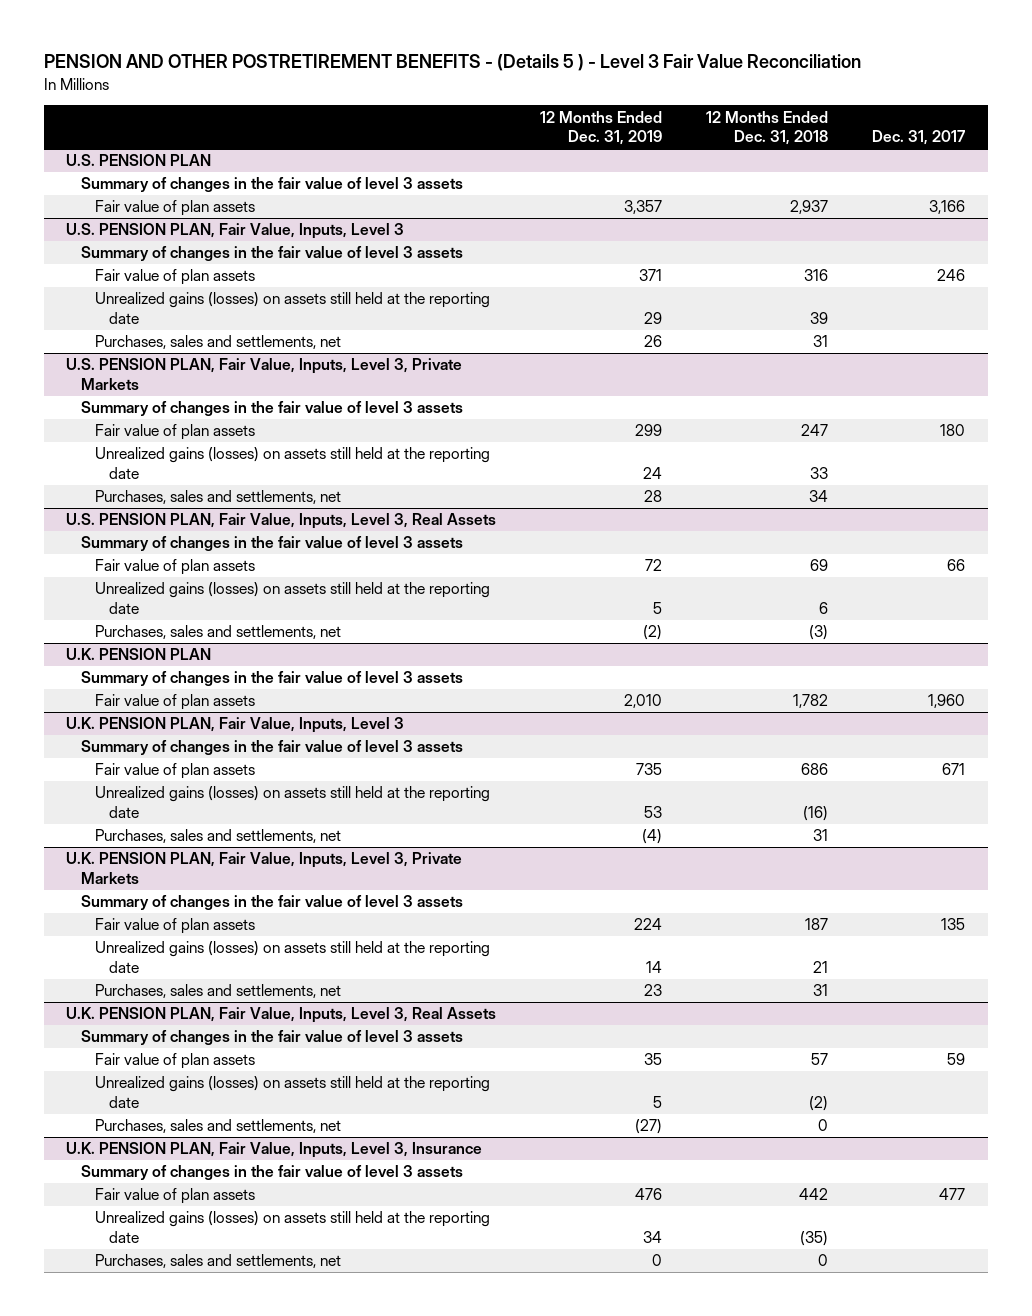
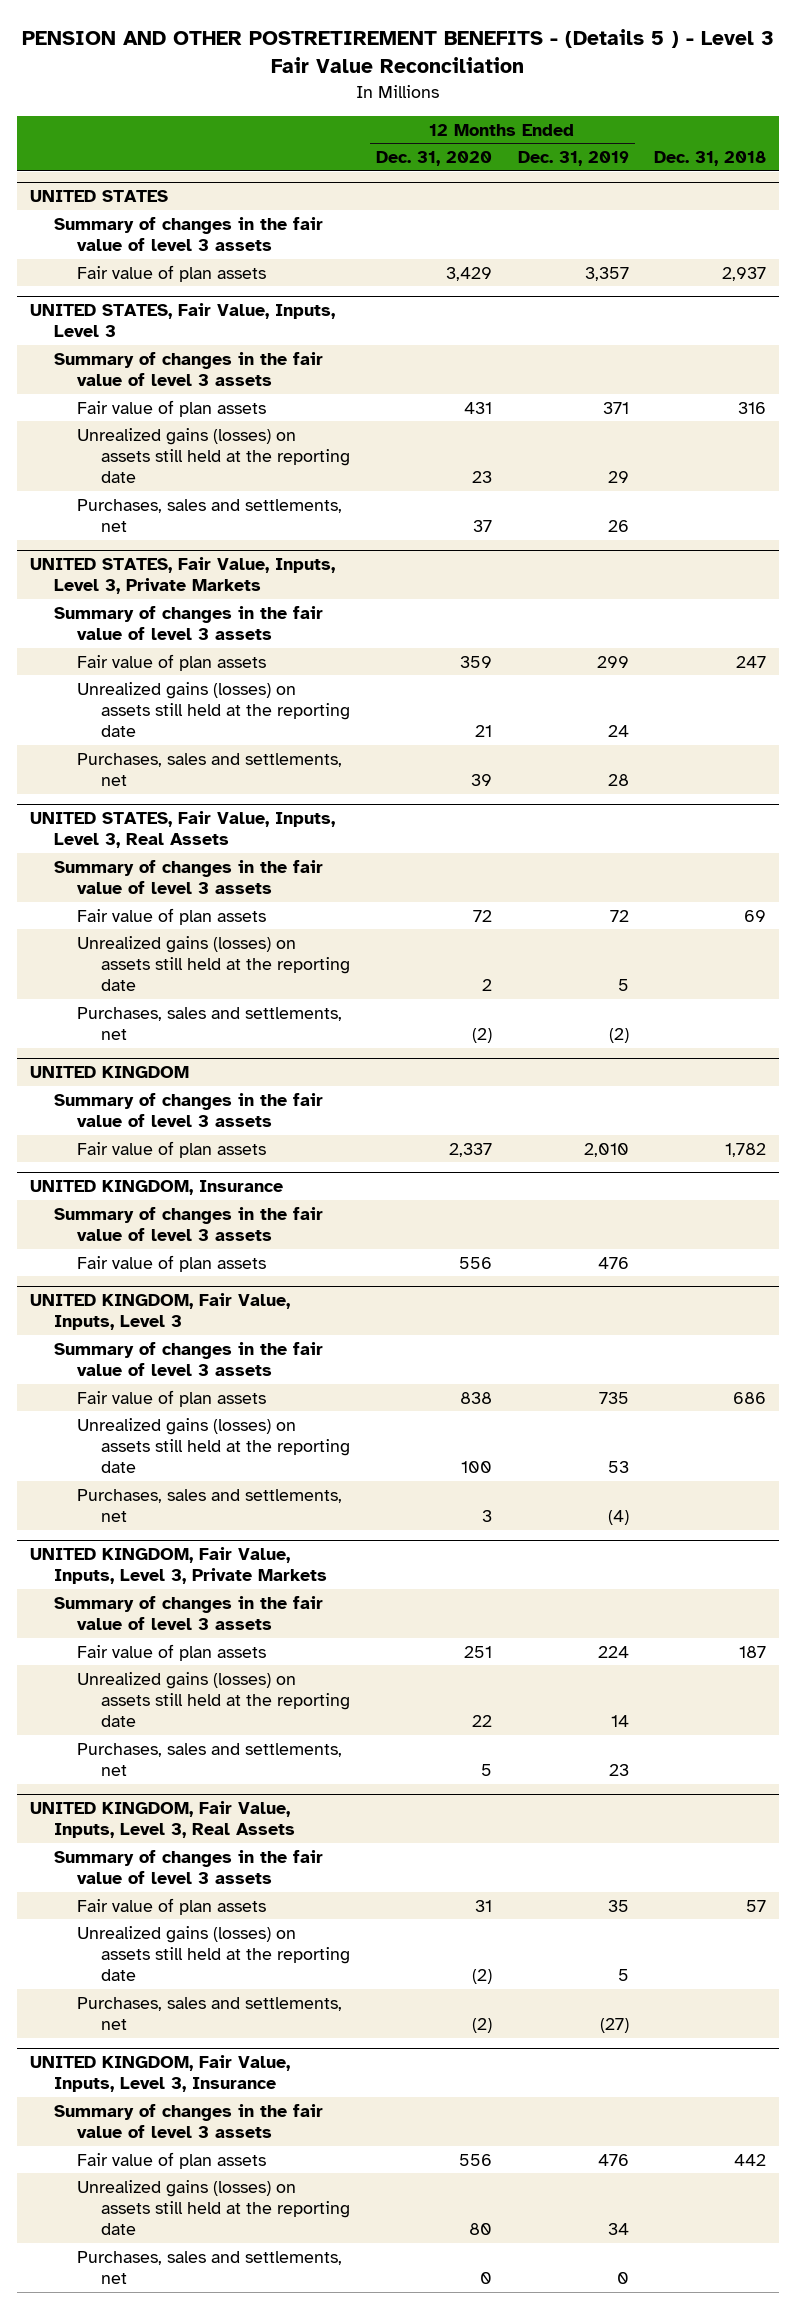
- | 12 Months Ended Dec. 31, 2019 | 12 Months Ended Dec. 31, 2018 | Dec. 31, 2017
+ | 12 Months Ended Dec. 31, 2020 | 12 Months Ended Dec. 31, 2019 | Dec. 31, 2018
- U.S. PENSION PLAN
+ UNITED STATES
- U.S. PENSION PLAN, Fair Value, Inputs, Level 3
+ UNITED STATES, Fair Value, Inputs, Level 3
- U.S. PENSION PLAN, Fair Value, Inputs, Level 3, Private Markets
+ UNITED STATES, Fair Value, Inputs, Level 3, Private Markets
- U.S. PENSION PLAN, Fair Value, Inputs, Level 3, Real Assets
+ UNITED STATES, Fair Value, Inputs, Level 3, Real Assets
- U.K. PENSION PLAN
+ UNITED KINGDOM
- U.K. PENSION PLAN, Fair Value, Inputs, Level 3
+ UNITED KINGDOM, Insurance
+ Fair value of plan assets | 556 | 476 |
+ UNITED KINGDOM, Fair Value, Inputs, Level 3
+ Summary of changes in the fair value of level 3 assets
- U.K. PENSION PLAN, Fair Value, Inputs, Level 3, Private Markets
+ UNITED KINGDOM, Fair Value, Inputs, Level 3, Private Markets
- U.K. PENSION PLAN, Fair Value, Inputs, Level 3, Real Assets
+ UNITED KINGDOM, Fair Value, Inputs, Level 3, Real Assets
- U.K. PENSION PLAN, Fair Value, Inputs, Level 3, Insurance
+ UNITED KINGDOM, Fair Value, Inputs, Level 3, Insurance

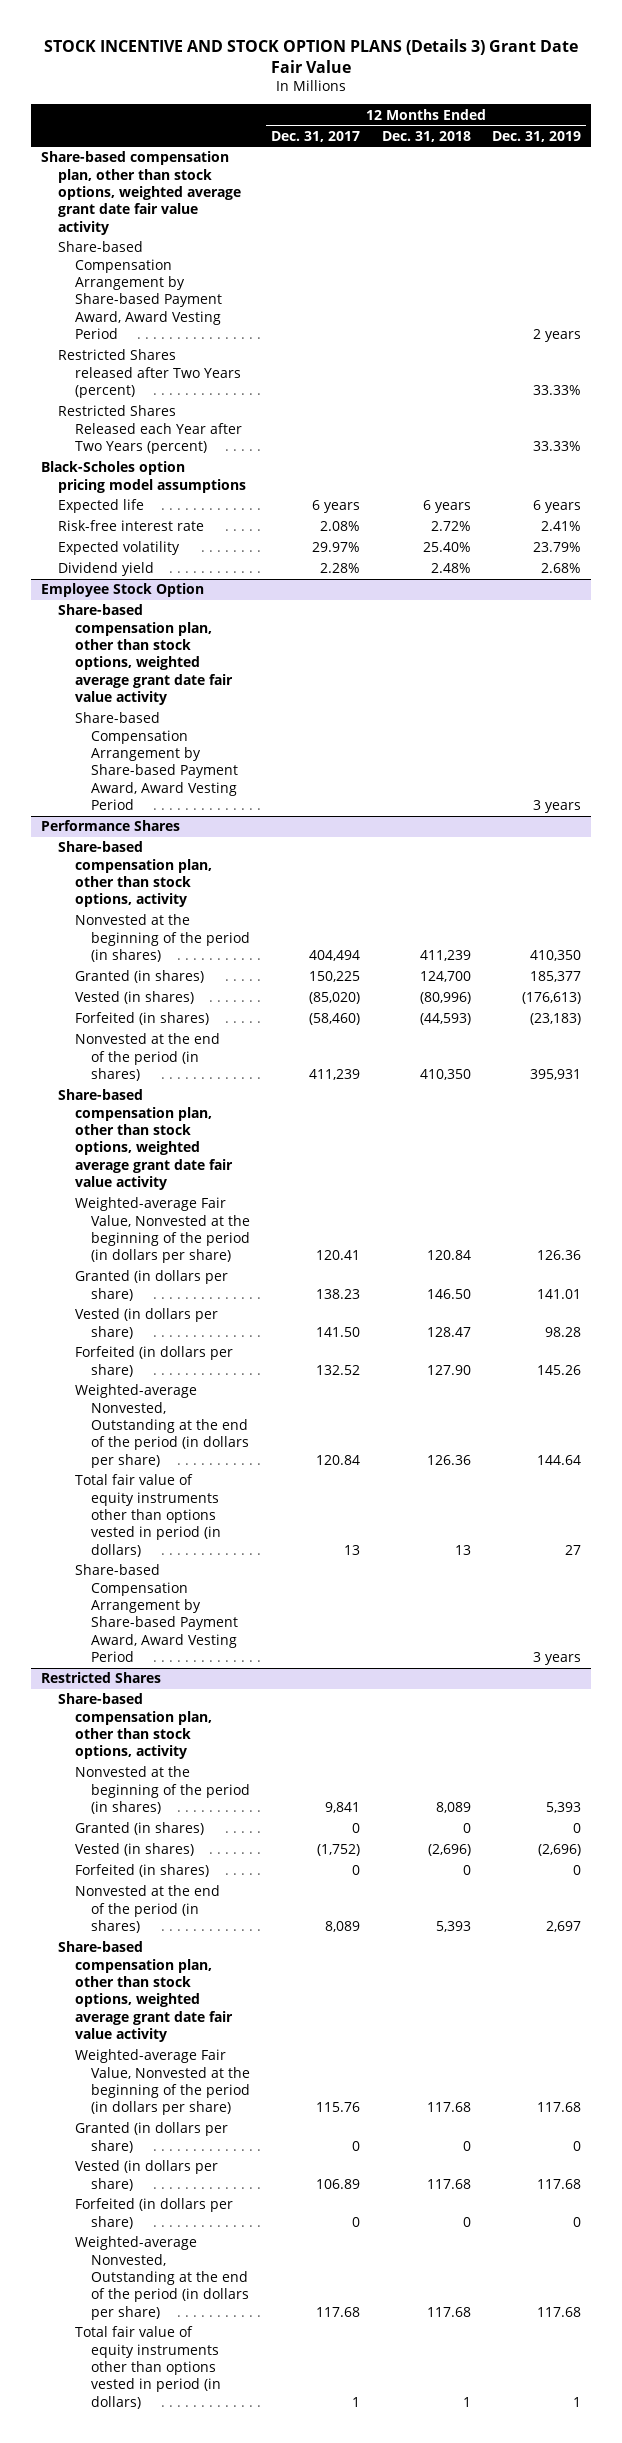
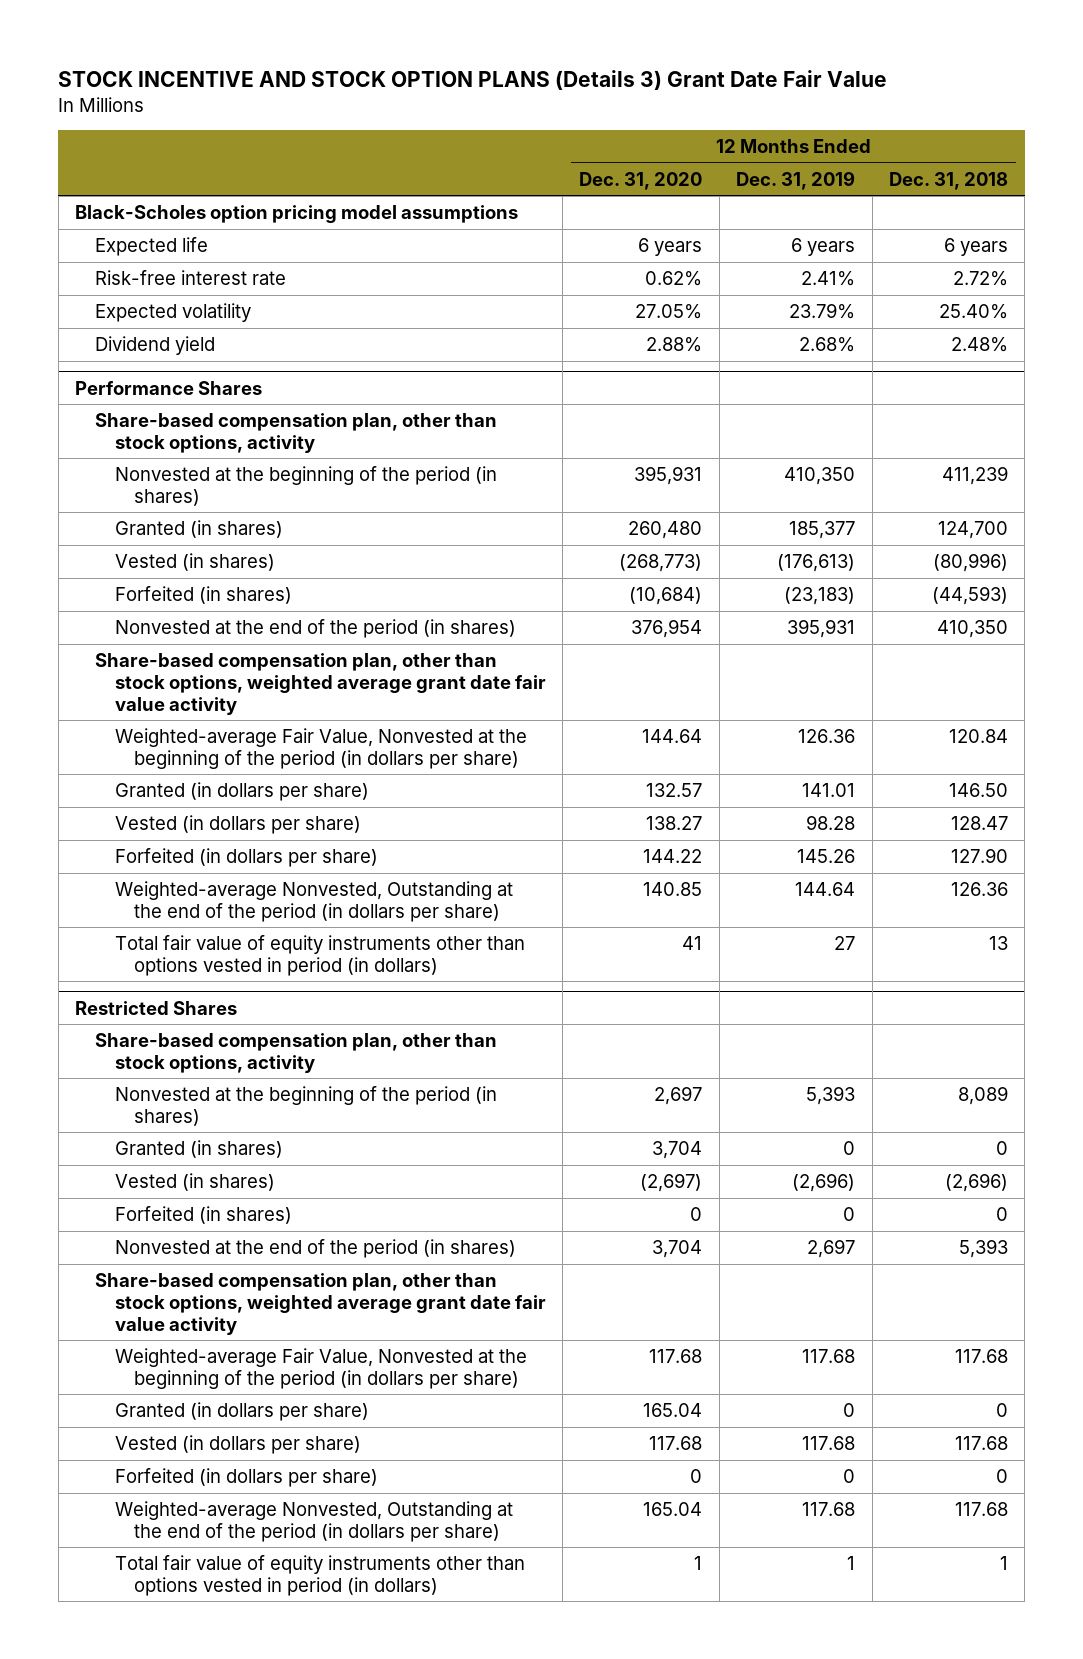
- | 12 Months Ended Dec. 31, 2017 | 12 Months Ended Dec. 31, 2018 | 12 Months Ended Dec. 31, 2019
+ | 12 Months Ended Dec. 31, 2020 | 12 Months Ended Dec. 31, 2019 | 12 Months Ended Dec. 31, 2018
- Share-based compensation plan, other than stock options, weighted average grant date fair value activity
- Share-based Compensation Arrangement by Share-based Payment Award, Award Vesting Period | | | 2 years
- Restricted Shares released after Two Years (percent) | | | 33.33%
- Restricted Shares Released each Year after Two Years (percent) | | | 33.33%
- Employee Stock Option
- Share-based compensation plan, other than stock options, weighted average grant date fair value activity
- Share-based Compensation Arrangement by Share-based Payment Award, Award Vesting Period | | | 3 years
@ Performance Shares
- Share-based Compensation Arrangement by Share-based Payment Award, Award Vesting Period | | | 3 years

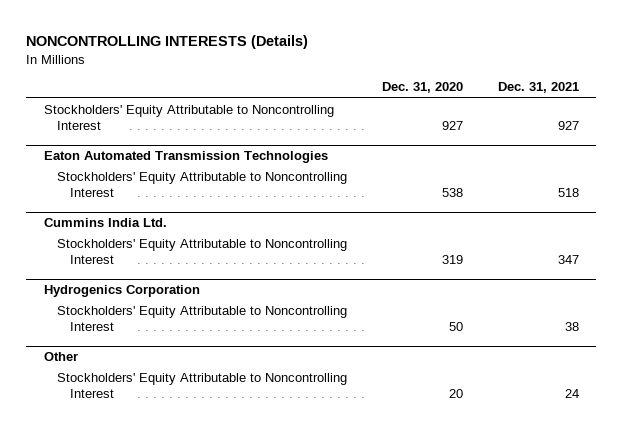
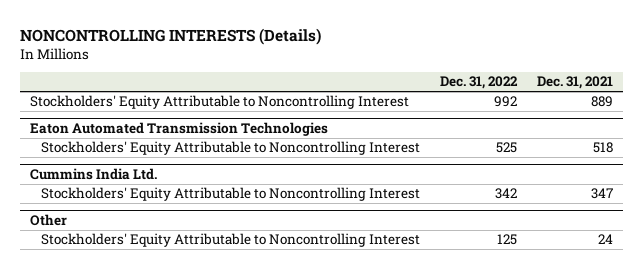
- | Dec. 31, 2020 | Dec. 31, 2021
+ | Dec. 31, 2022 | Dec. 31, 2021
- Stockholders' Equity Attributable to Noncontrolling Interest | 927 | 927
+ Stockholders' Equity Attributable to Noncontrolling Interest | 992 | 889
- Hydrogenics Corporation
- Stockholders' Equity Attributable to Noncontrolling Interest | 50 | 38

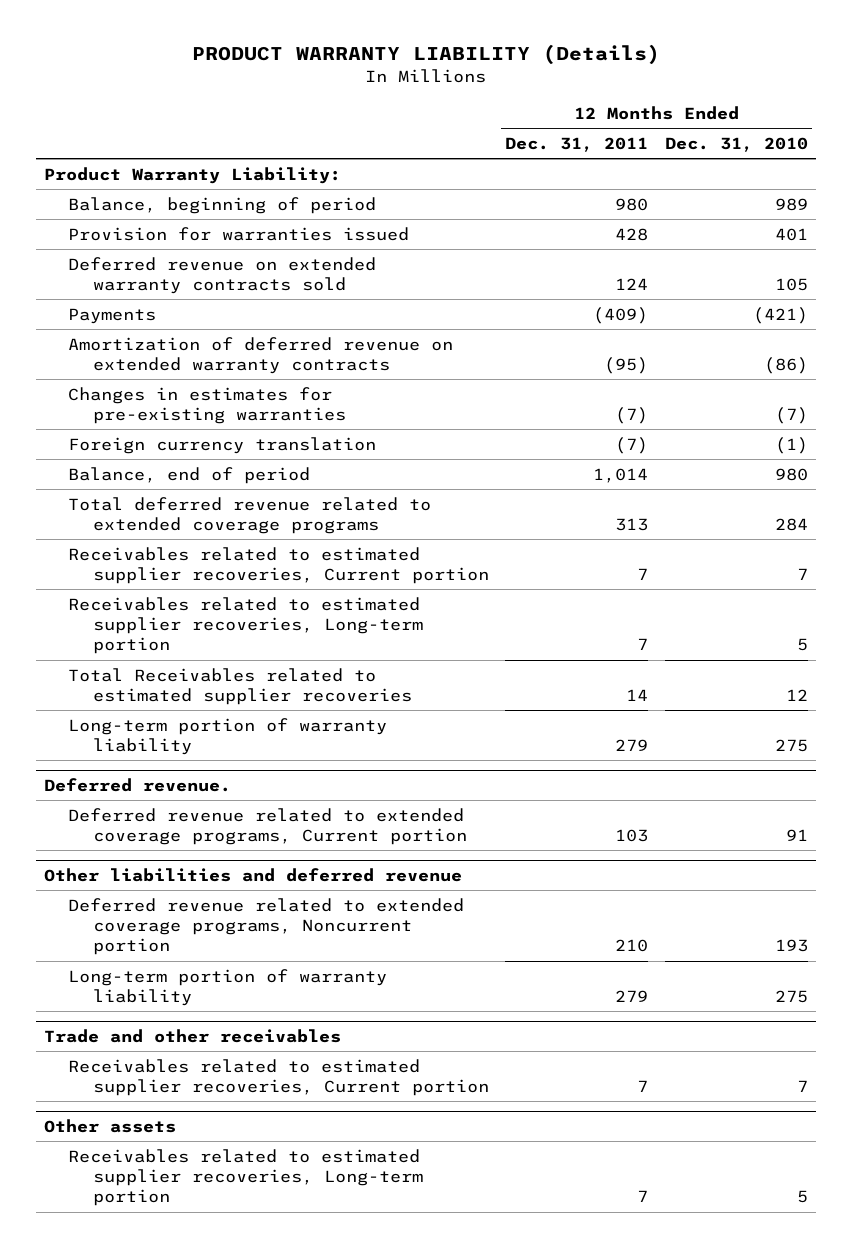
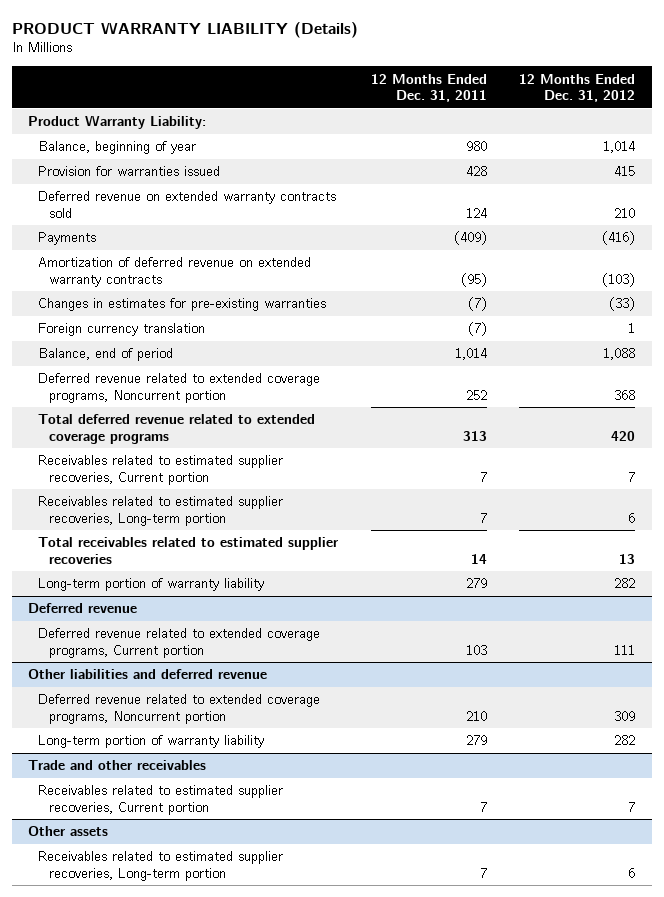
- | 12 Months Ended Dec. 31, 2011 | 12 Months Ended Dec. 31, 2010
+ | 12 Months Ended Dec. 31, 2011 | 12 Months Ended Dec. 31, 2012
- Balance, beginning of period | 980 | 989
+ Balance, beginning of year | 980 | 1,014
+ Deferred revenue related to extended coverage programs, Noncurrent portion | 252 | 368
- Total Receivables related to estimated supplier recoveries | 14 | 12
+ Total receivables related to estimated supplier recoveries | 14 | 13
- Deferred revenue.
+ Deferred revenue

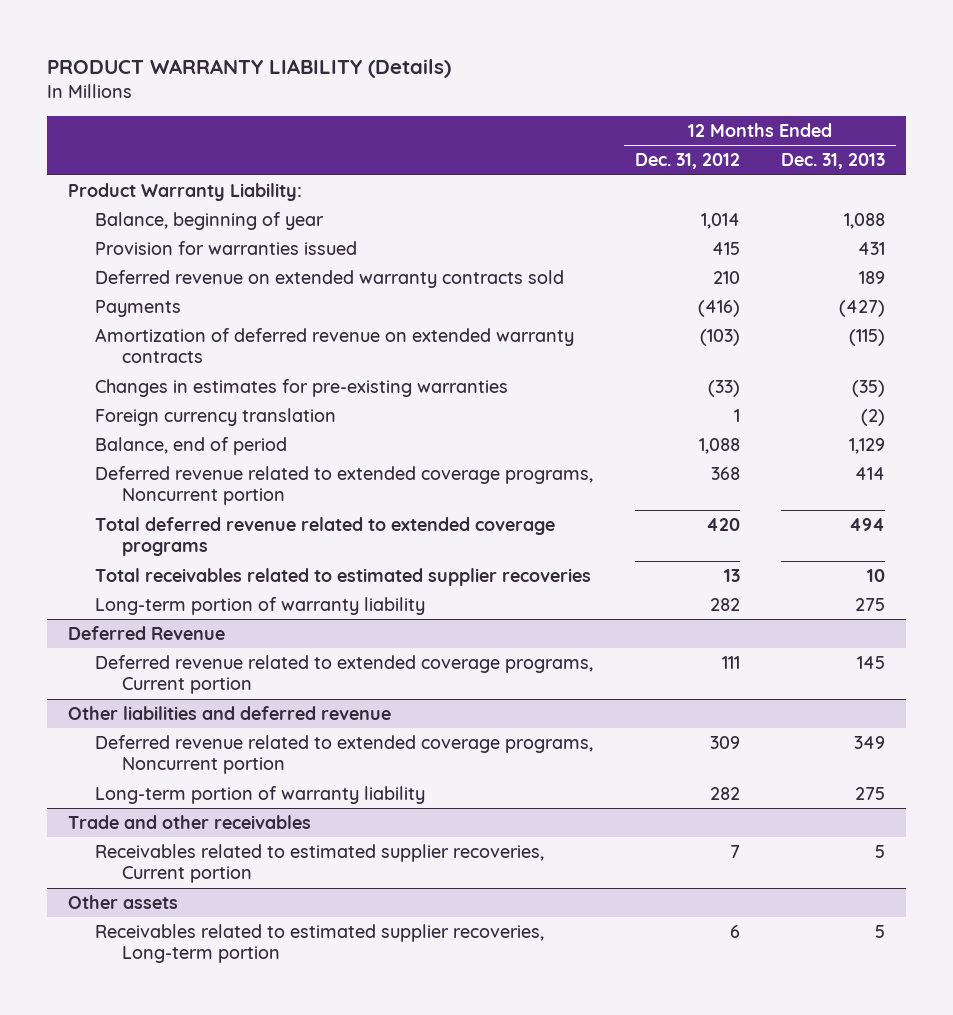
- | 12 Months Ended Dec. 31, 2011 | 12 Months Ended Dec. 31, 2012
+ | 12 Months Ended Dec. 31, 2012 | 12 Months Ended Dec. 31, 2013
- Receivables related to estimated supplier recoveries, Current portion | 7 | 7
- Receivables related to estimated supplier recoveries, Long-term portion | 7 | 6
- Deferred revenue
+ Deferred Revenue

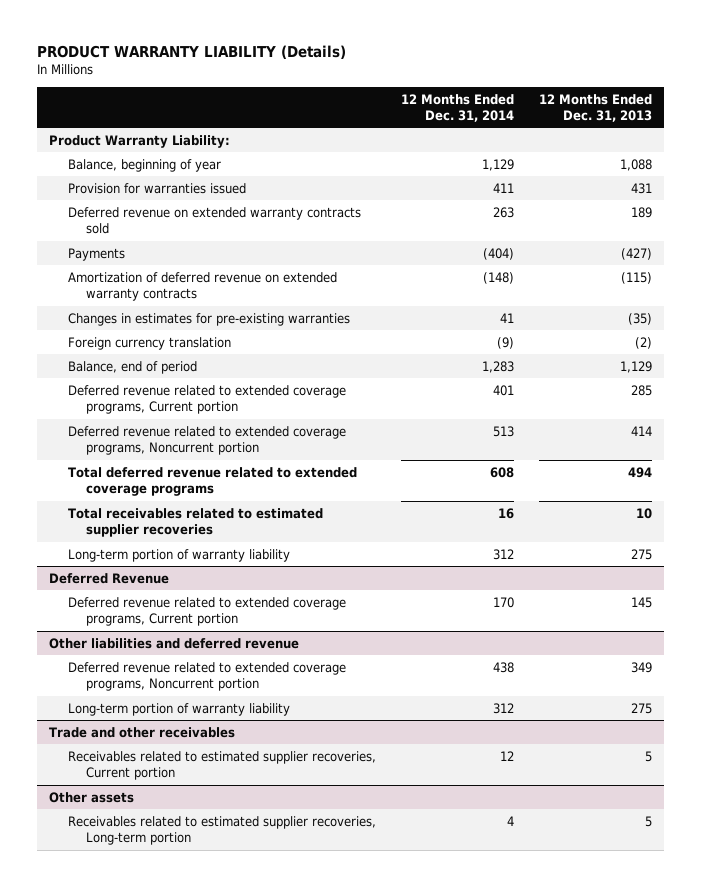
- | 12 Months Ended Dec. 31, 2012 | 12 Months Ended Dec. 31, 2013
+ | 12 Months Ended Dec. 31, 2014 | 12 Months Ended Dec. 31, 2013
+ Deferred revenue related to extended coverage programs, Current portion | 401 | 285

